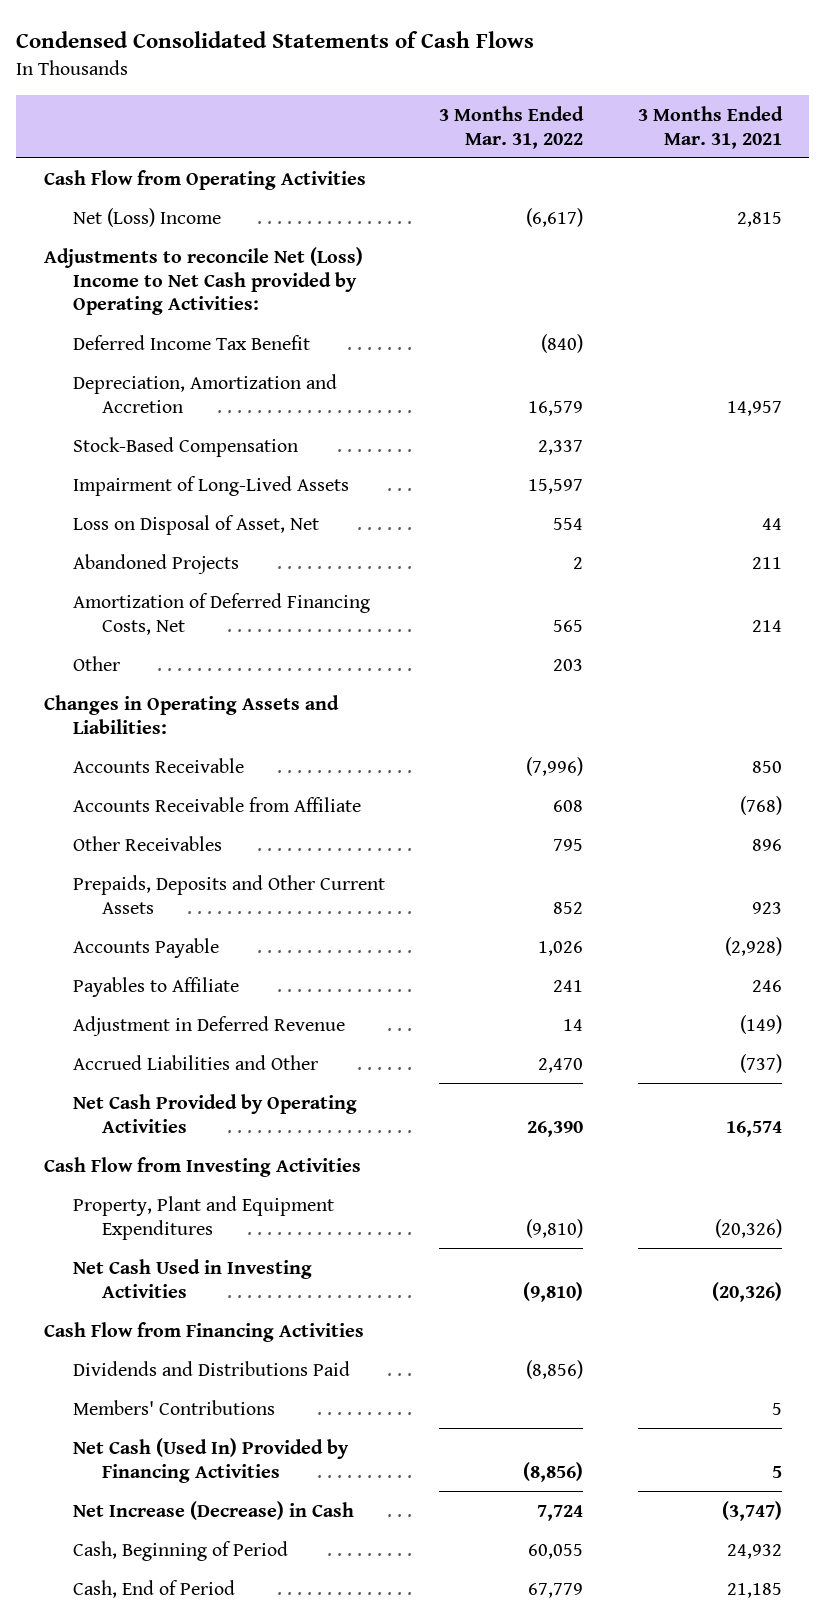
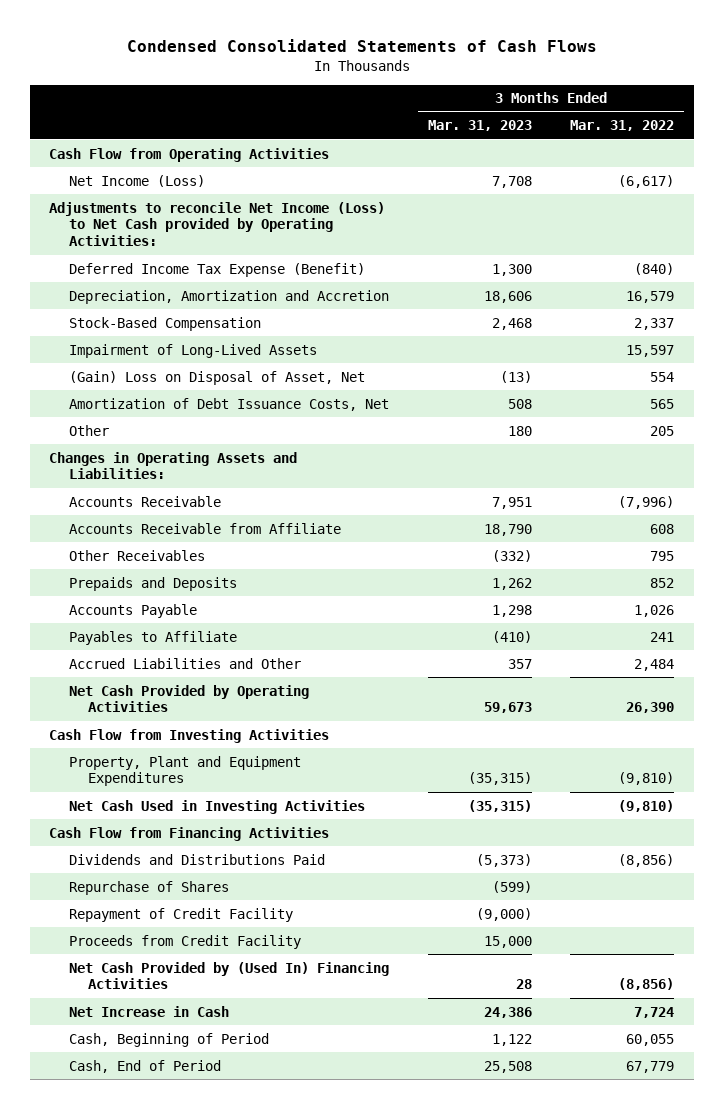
- | 3 Months Ended Mar. 31, 2022 | 3 Months Ended Mar. 31, 2021
+ | 3 Months Ended Mar. 31, 2023 | 3 Months Ended Mar. 31, 2022
- Net (Loss) Income | (6,617) | 2,815
- Adjustments to reconcile Net (Loss) Income to Net Cash provided by Operating Activities:
- Deferred Income Tax Benefit | (840) |
+ Net Income (Loss) | 7,708 | (6,617)
+ Adjustments to reconcile Net Income (Loss) to Net Cash provided by Operating Activities:
+ Deferred Income Tax Expense (Benefit) | 1,300 | (840)
- Loss on Disposal of Asset, Net | 554 | 44
- Abandoned Projects | 2 | 211
- Amortization of Deferred Financing Costs, Net | 565 | 214
- Other | 203 |
+ (Gain) Loss on Disposal of Asset, Net | (13) | 554
+ Amortization of Debt Issuance Costs, Net | 508 | 565
+ Other | 180 | 205
- Prepaids, Deposits and Other Current Assets | 852 | 923
+ Prepaids and Deposits | 1,262 | 852
- Adjustment in Deferred Revenue | 14 | (149)
- Accrued Liabilities and Other | 2,470 | (737)
+ Accrued Liabilities and Other | 357 | 2,484
- Members' Contributions | | 5
- Net Cash (Used In) Provided by Financing Activities | (8,856) | 5
- Net Increase (Decrease) in Cash | 7,724 | (3,747)
+ Repurchase of Shares | (599) |
+ Repayment of Credit Facility | (9,000) |
+ Proceeds from Credit Facility | 15,000 |
+ Net Cash Provided by (Used In) Financing Activities | 28 | (8,856)
+ Net Increase in Cash | 24,386 | 7,724

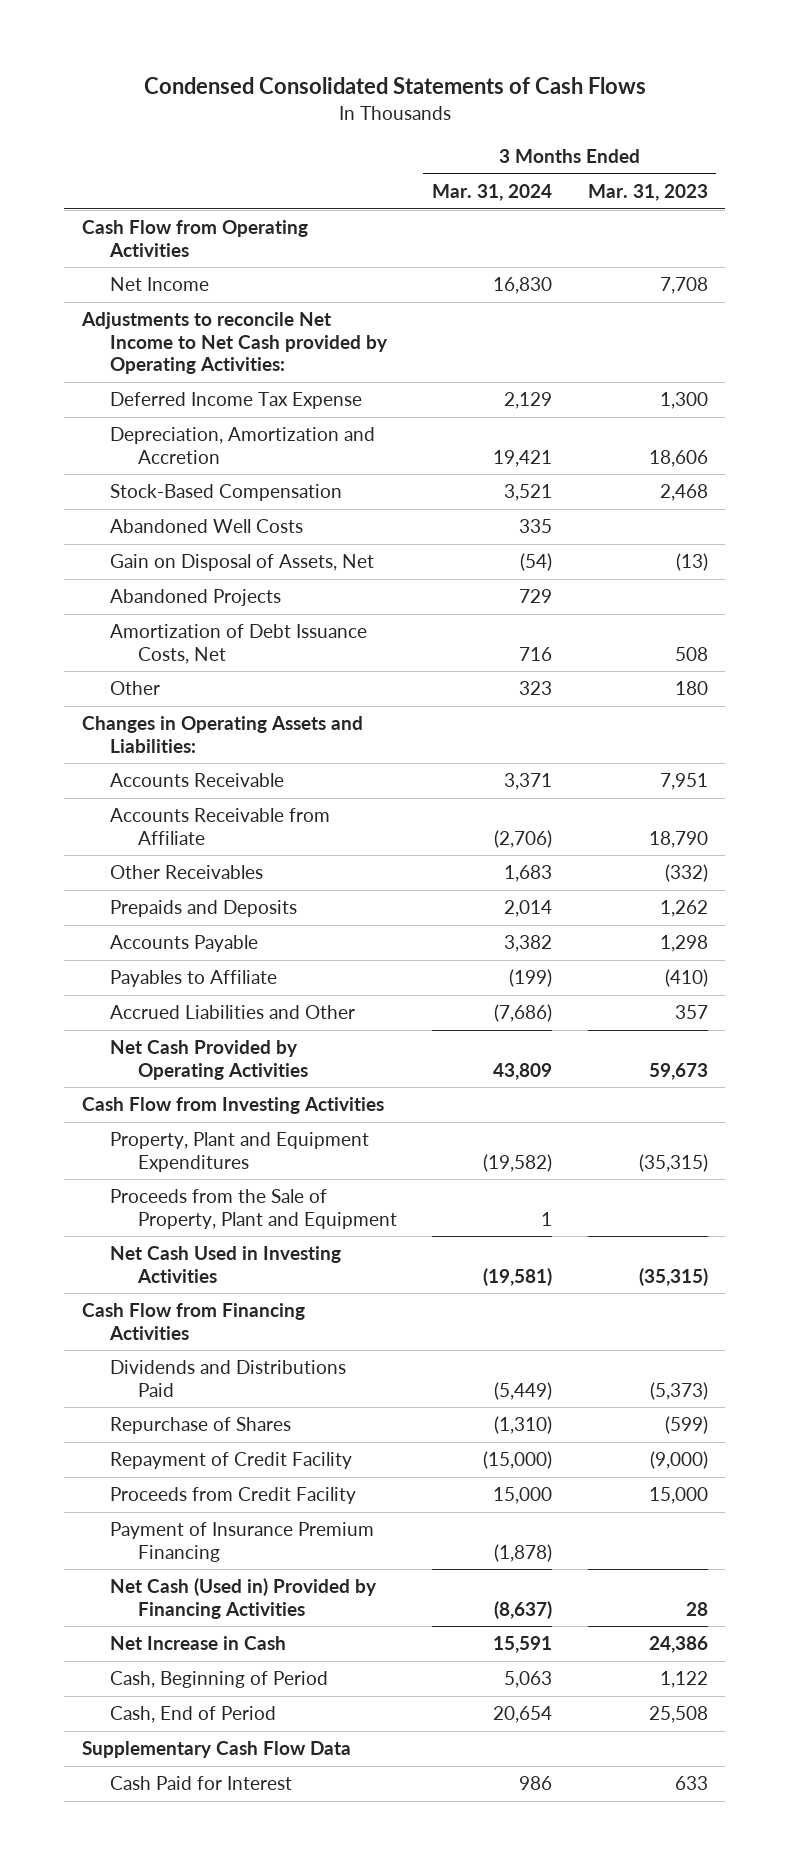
- | 3 Months Ended Mar. 31, 2023 | 3 Months Ended Mar. 31, 2022
+ | 3 Months Ended Mar. 31, 2024 | 3 Months Ended Mar. 31, 2023
- Net Income (Loss) | 7,708 | (6,617)
- Adjustments to reconcile Net Income (Loss) to Net Cash provided by Operating Activities:
- Deferred Income Tax Expense (Benefit) | 1,300 | (840)
+ Net Income | 16,830 | 7,708
+ Adjustments to reconcile Net Income to Net Cash provided by Operating Activities:
+ Deferred Income Tax Expense | 2,129 | 1,300
- Impairment of Long-Lived Assets | | 15,597
- (Gain) Loss on Disposal of Asset, Net | (13) | 554
+ Abandoned Well Costs | 335 |
+ Gain on Disposal of Assets, Net | (54) | (13)
+ Abandoned Projects | 729 |
+ Proceeds from the Sale of Property, Plant and Equipment | 1 |
- Net Cash Provided by (Used In) Financing Activities | 28 | (8,856)
+ Payment of Insurance Premium Financing | (1,878) |
+ Net Cash (Used in) Provided by Financing Activities | (8,637) | 28
+ Supplementary Cash Flow Data
+ Cash Paid for Interest | 986 | 633

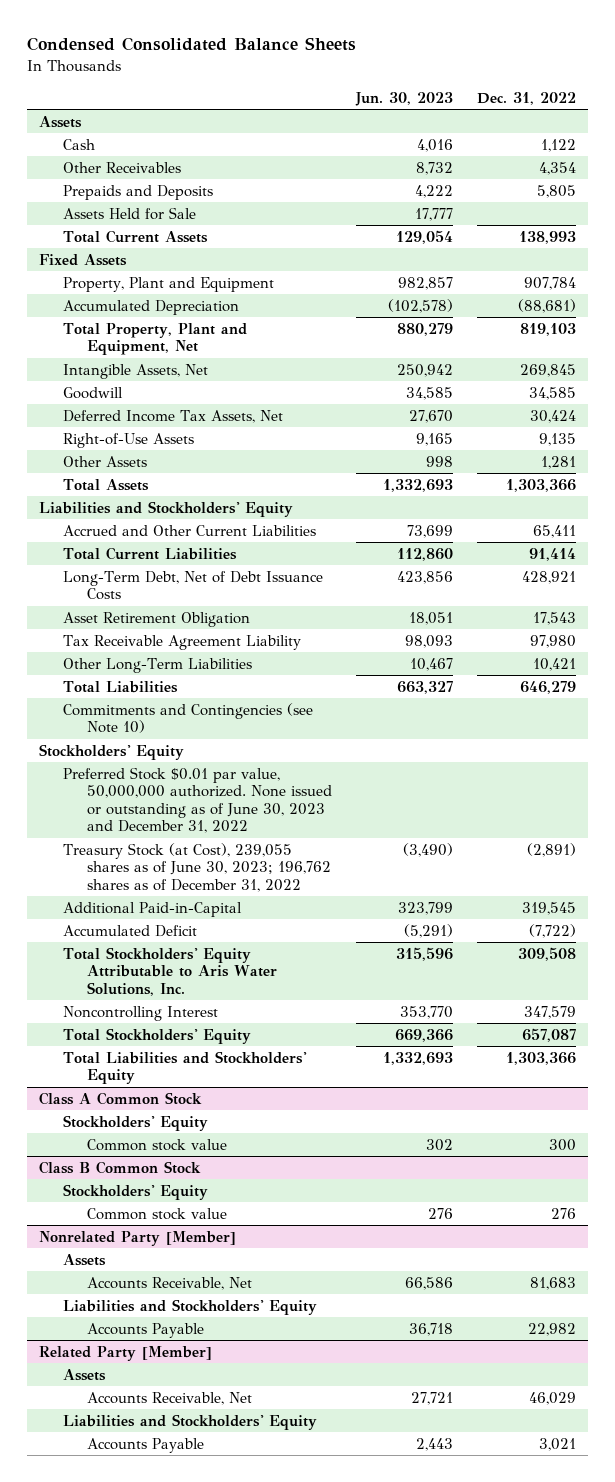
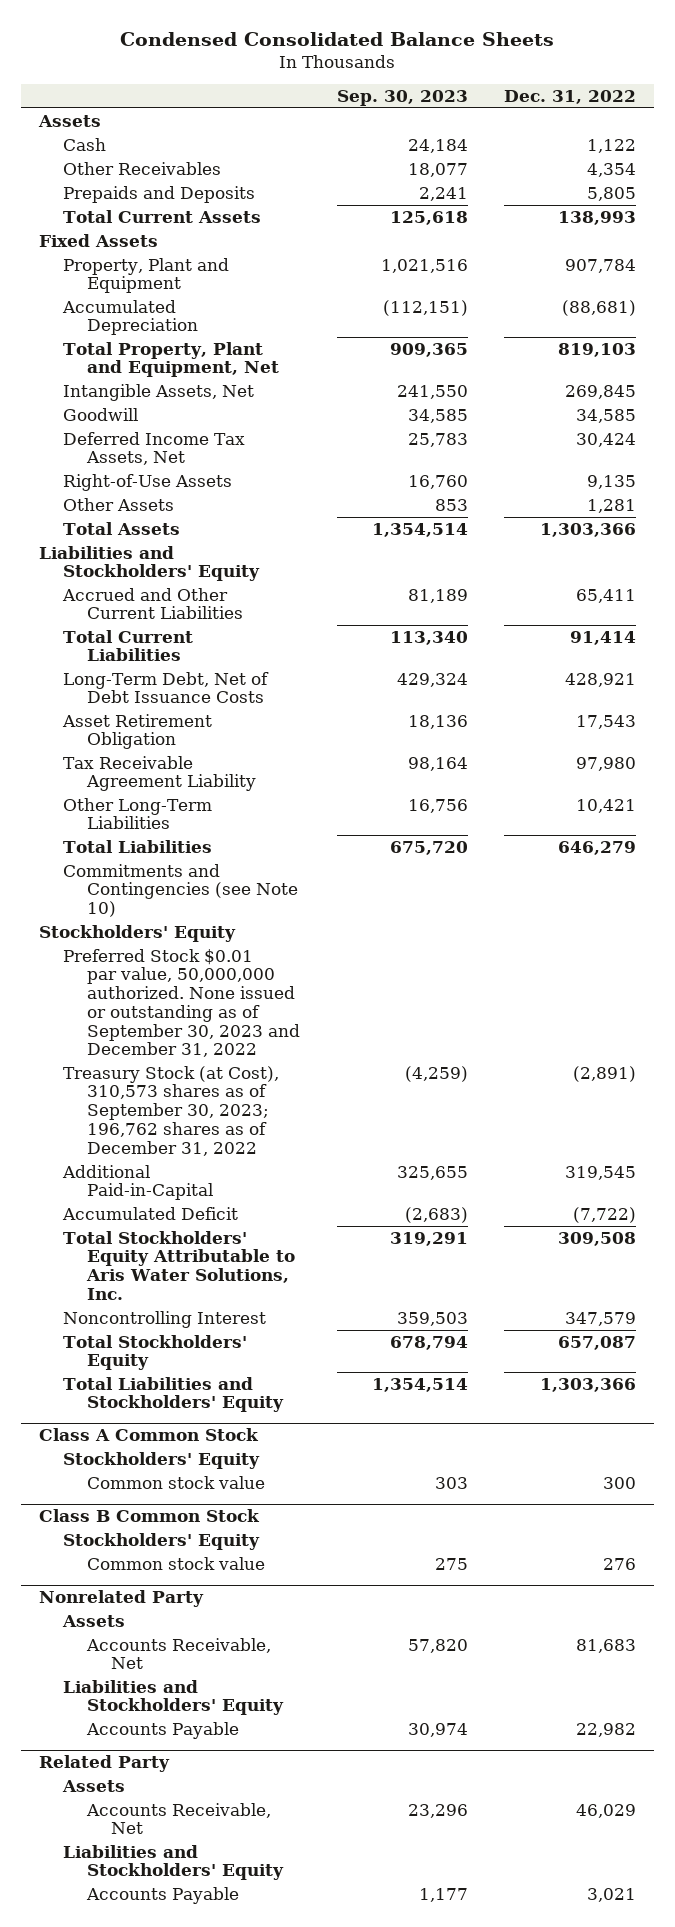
- | Jun. 30, 2023 | Dec. 31, 2022
+ | Sep. 30, 2023 | Dec. 31, 2022
- Assets Held for Sale | 17,777 |
- Preferred Stock $0.01 par value, 50,000,000 authorized. None issued or outstanding as of June 30, 2023 and December 31, 2022
- Treasury Stock (at Cost), 239,055 shares as of June 30, 2023; 196,762 shares as of December 31, 2022 | (3,490) | (2,891)
+ Preferred Stock $0.01 par value, 50,000,000 authorized. None issued or outstanding as of September 30, 2023 and December 31, 2022
+ Treasury Stock (at Cost), 310,573 shares as of September 30, 2023; 196,762 shares as of December 31, 2022 | (4,259) | (2,891)
- Nonrelated Party [Member]
+ Nonrelated Party
- Related Party [Member]
+ Related Party

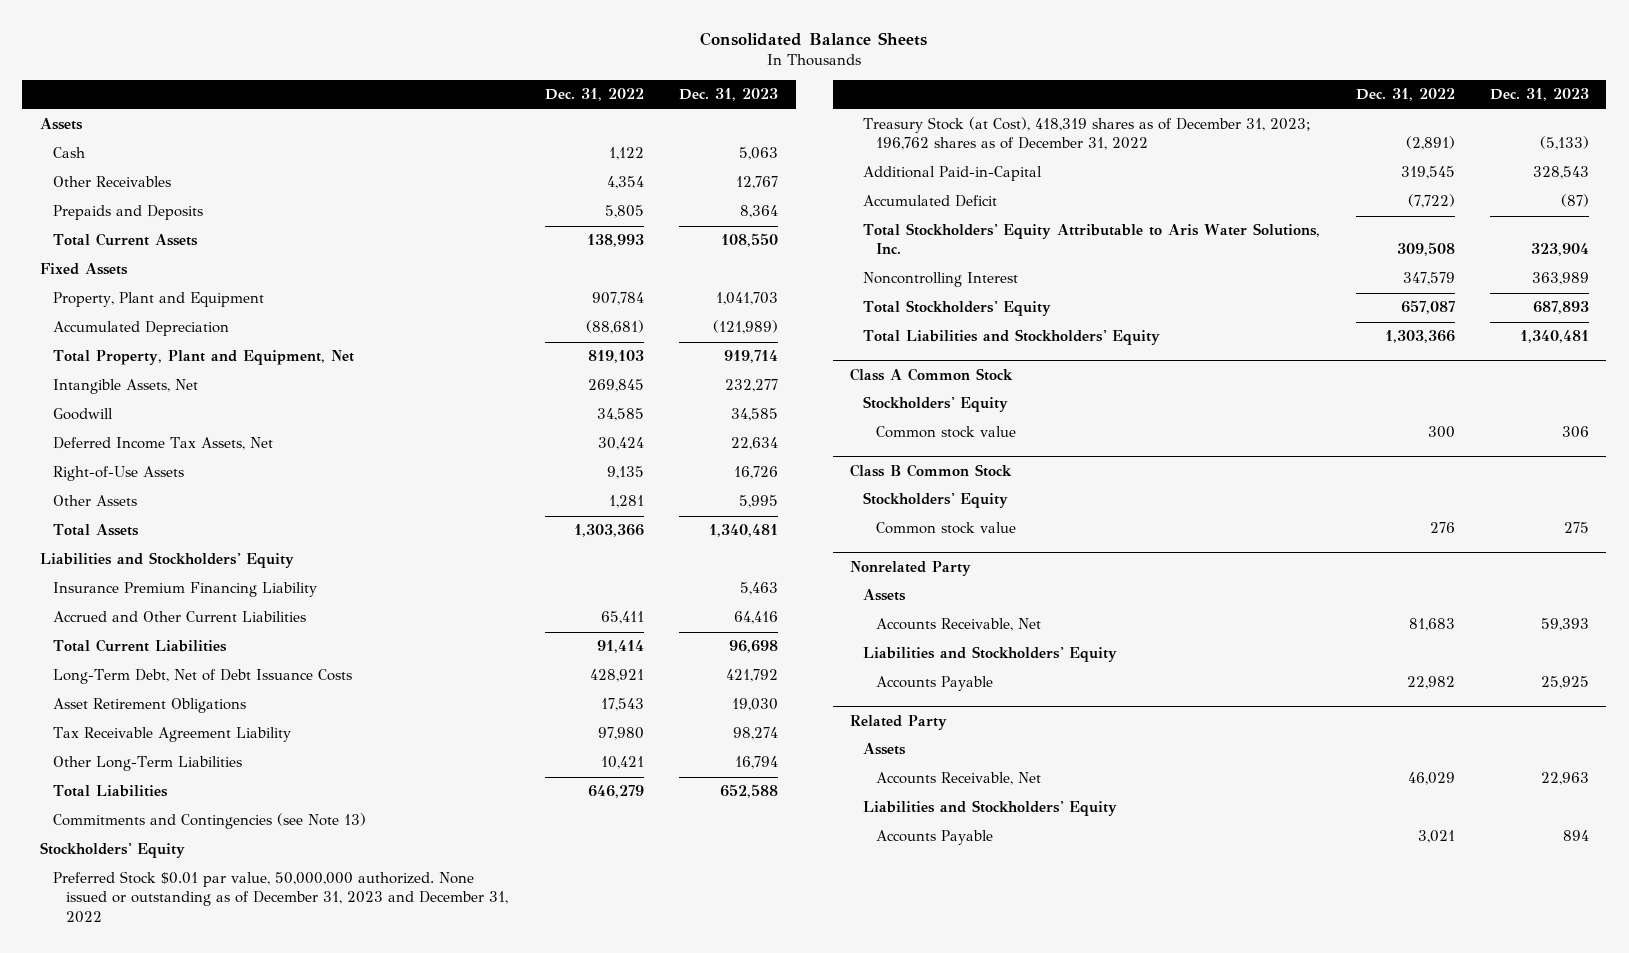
- Condensed Consolidated Balance Sheets
+ Consolidated Balance Sheets
- | Sep. 30, 2023 | Dec. 31, 2022
+ | Dec. 31, 2022 | Dec. 31, 2023
+ Insurance Premium Financing Liability | | 5,463
- Asset Retirement Obligation | 18,136 | 17,543
+ Asset Retirement Obligations | 17,543 | 19,030
- Commitments and Contingencies (see Note 10)
+ Commitments and Contingencies (see Note 13)
- Preferred Stock $0.01 par value, 50,000,000 authorized. None issued or outstanding as of September 30, 2023 and December 31, 2022
- Treasury Stock (at Cost), 310,573 shares as of September 30, 2023; 196,762 shares as of December 31, 2022 | (4,259) | (2,891)
+ Preferred Stock $0.01 par value, 50,000,000 authorized. None issued or outstanding as of December 31, 2023 and December 31, 2022
+ Treasury Stock (at Cost), 418,319 shares as of December 31, 2023; 196,762 shares as of December 31, 2022 | (2,891) | (5,133)

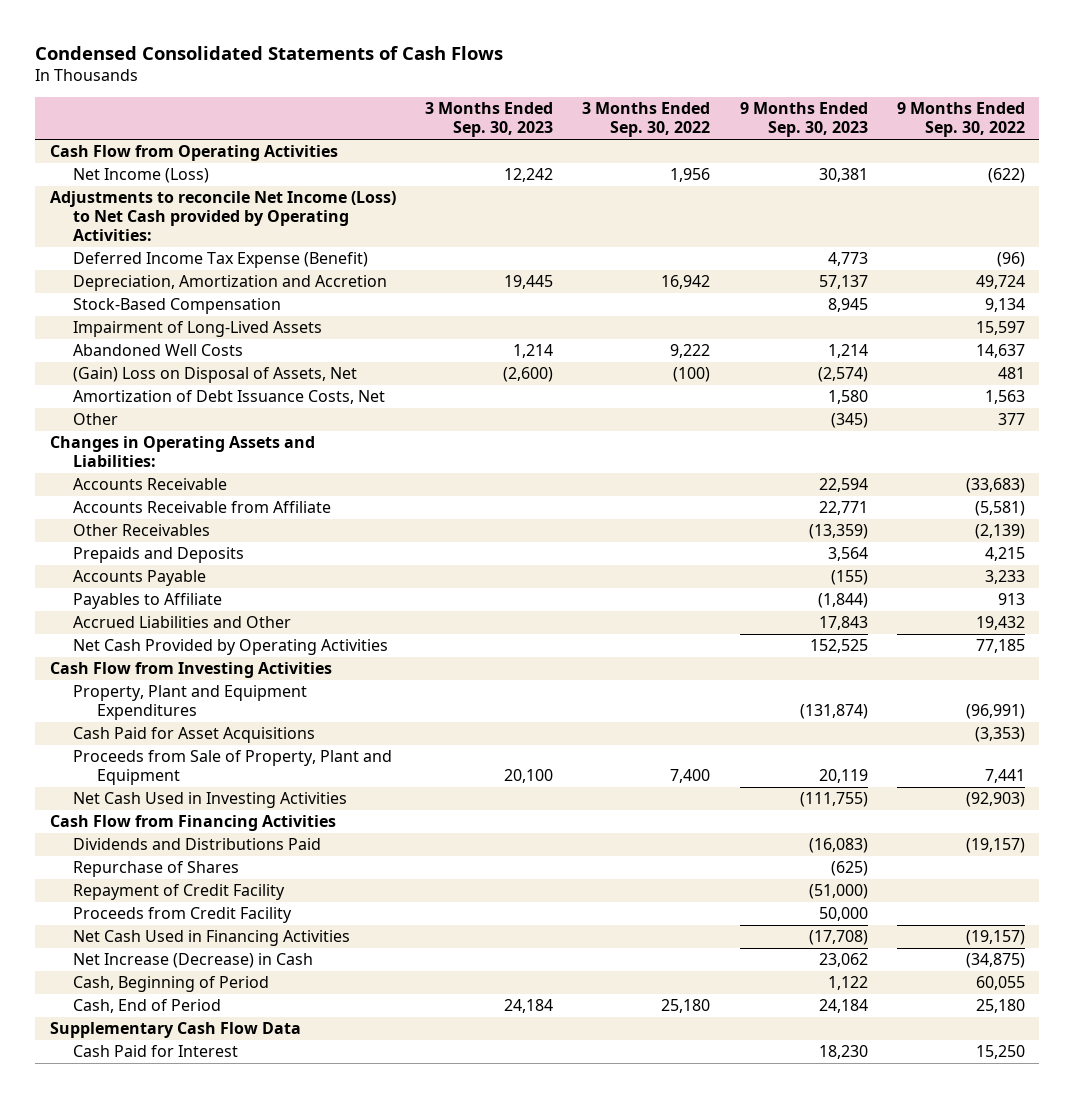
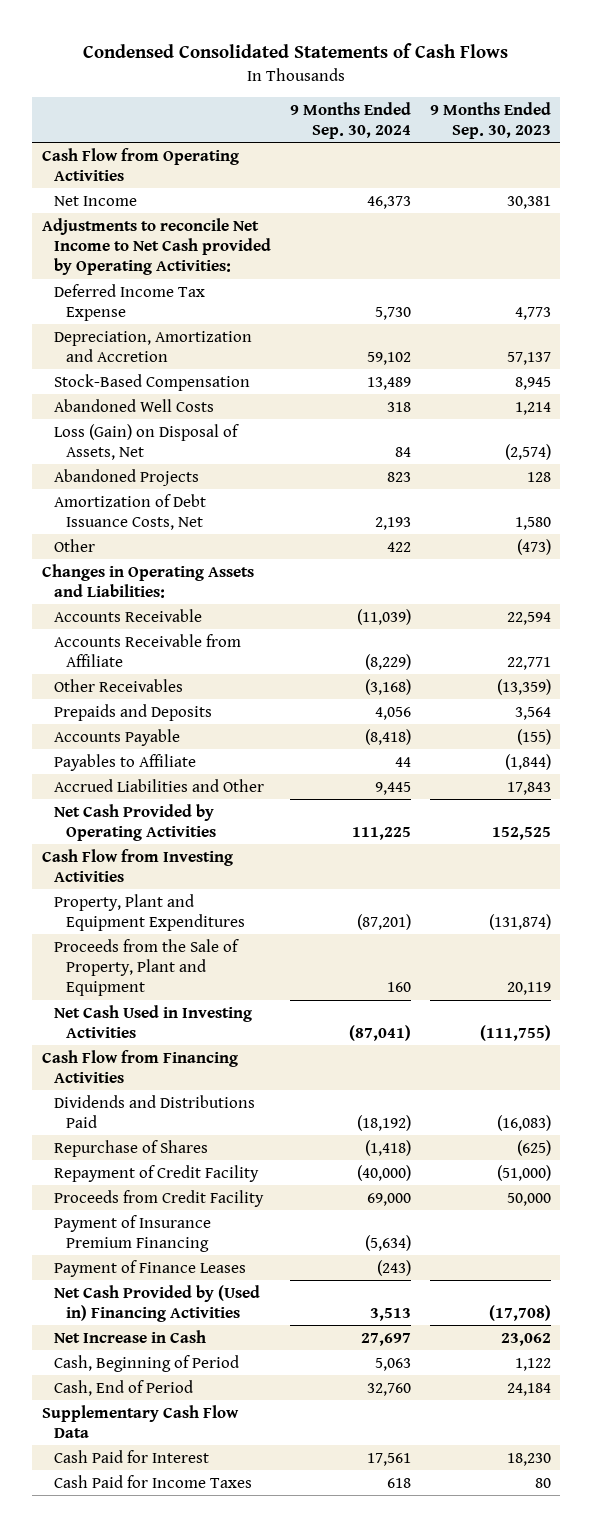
- | 3 Months Ended Sep. 30, 2023 | 3 Months Ended Sep. 30, 2022 | 9 Months Ended Sep. 30, 2023 | 9 Months Ended Sep. 30, 2022
+ | 9 Months Ended Sep. 30, 2024 | 9 Months Ended Sep. 30, 2023
- Net Income (Loss) | 12,242 | 1,956 | 30,381 | (622)
- Adjustments to reconcile Net Income (Loss) to Net Cash provided by Operating Activities:
- Deferred Income Tax Expense (Benefit) | | | 4,773 | (96)
+ Net Income | 46,373 | 30,381
+ Adjustments to reconcile Net Income to Net Cash provided by Operating Activities:
+ Deferred Income Tax Expense | 5,730 | 4,773
- Impairment of Long-Lived Assets | | | | 15,597
- (Gain) Loss on Disposal of Assets, Net | (2,600) | (100) | (2,574) | 481
+ Loss (Gain) on Disposal of Assets, Net | 84 | (2,574)
+ Abandoned Projects | 823 | 128
- Other | | | (345) | 377
+ Other | 422 | (473)
- Cash Paid for Asset Acquisitions | | | | (3,353)
- Proceeds from Sale of Property, Plant and Equipment | 20,100 | 7,400 | 20,119 | 7,441
+ Proceeds from the Sale of Property, Plant and Equipment | 160 | 20,119
- Net Cash Used in Financing Activities | | | (17,708) | (19,157)
- Net Increase (Decrease) in Cash | | | 23,062 | (34,875)
+ Payment of Insurance Premium Financing | (5,634) |
+ Payment of Finance Leases | (243) |
+ Net Cash Provided by (Used in) Financing Activities | 3,513 | (17,708)
+ Net Increase in Cash | 27,697 | 23,062
+ Cash Paid for Income Taxes | 618 | 80

